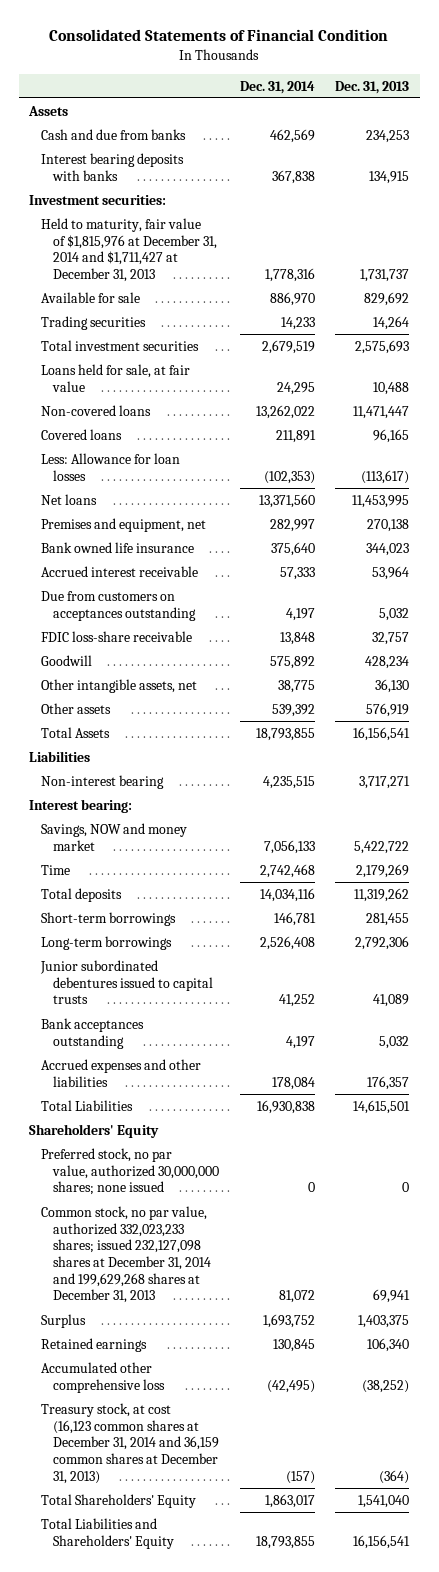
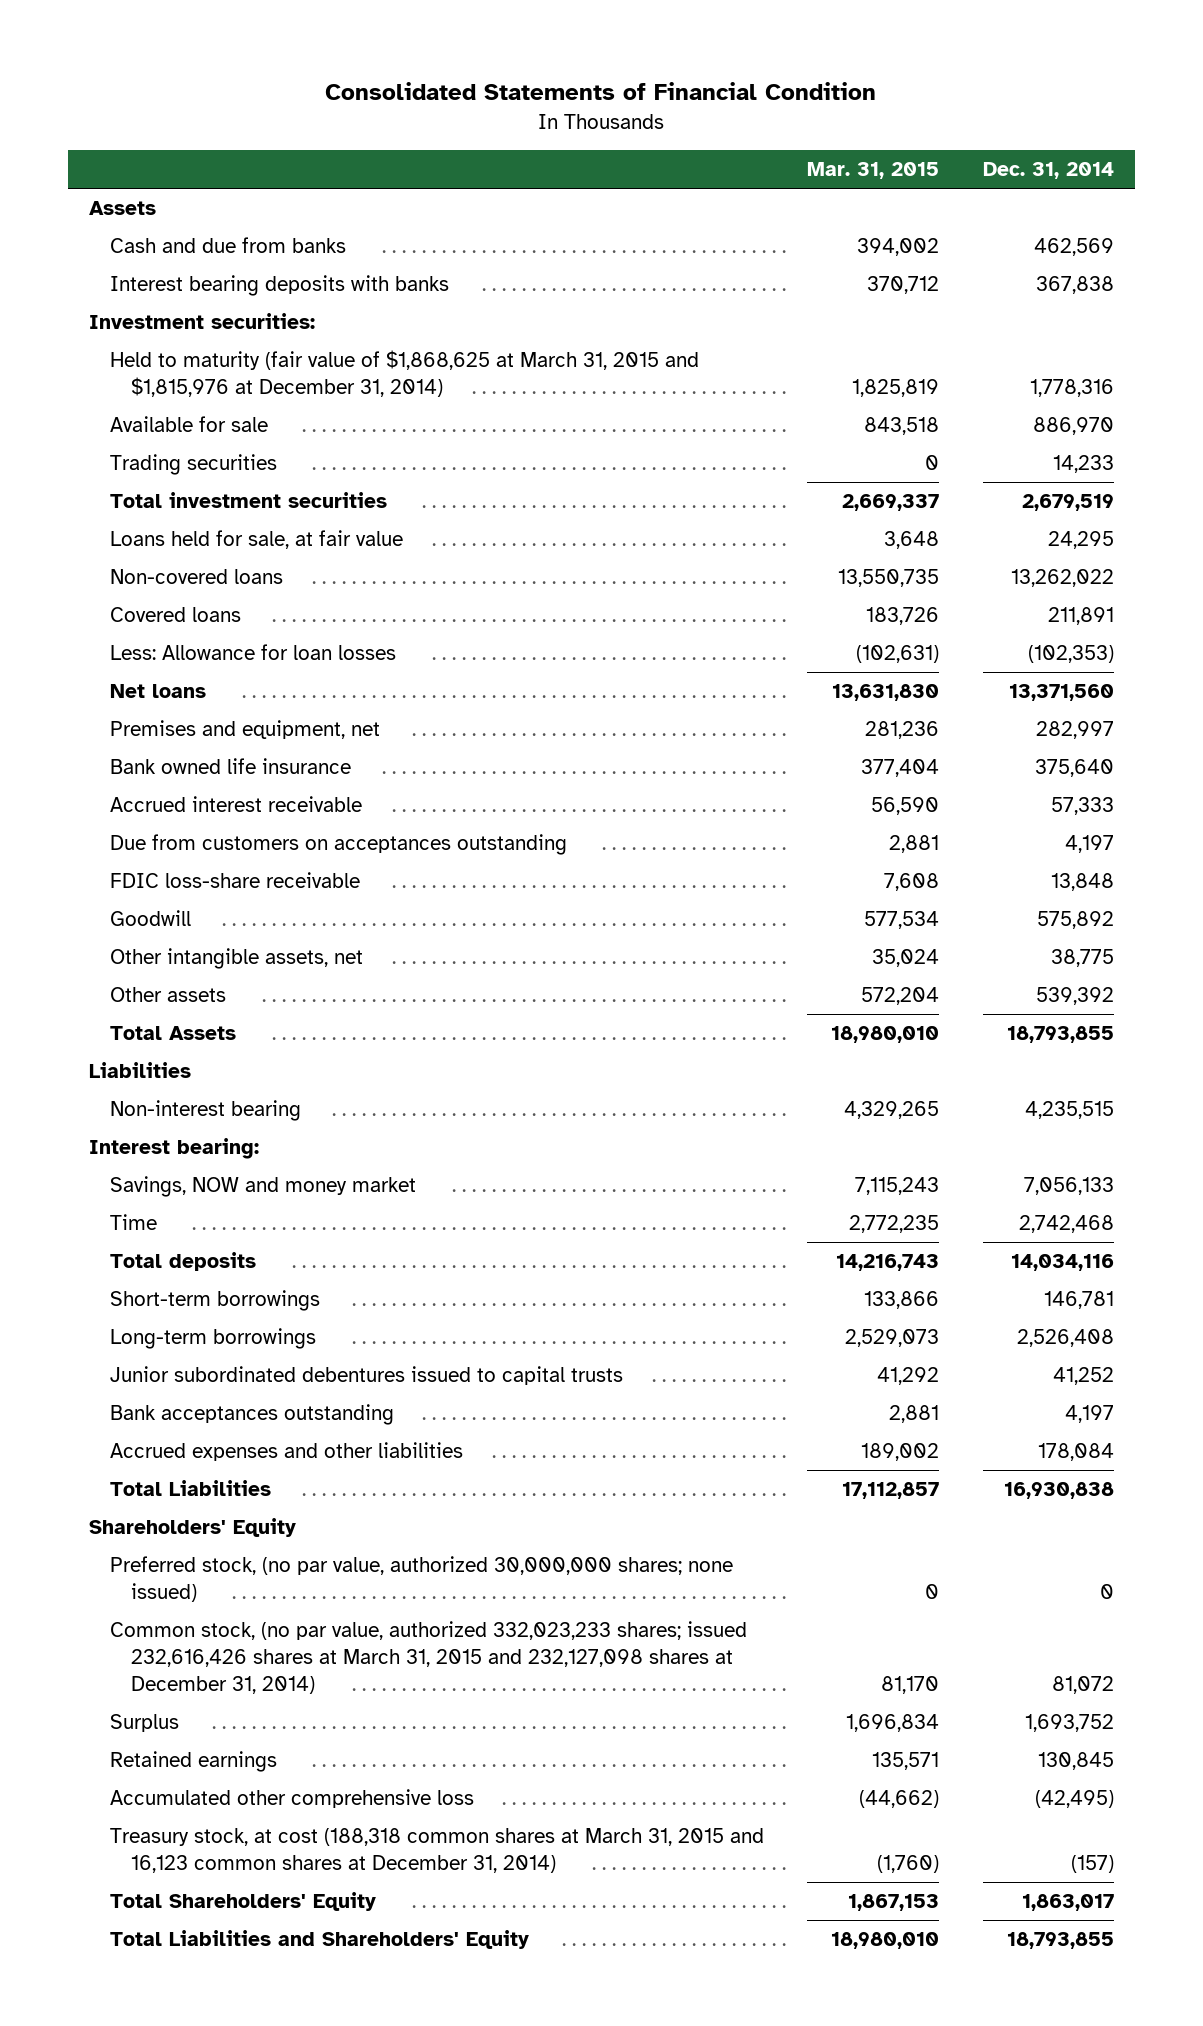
- | Dec. 31, 2014 | Dec. 31, 2013
+ | Mar. 31, 2015 | Dec. 31, 2014
- Held to maturity, fair value of $1,815,976 at December 31, 2014 and $1,711,427 at December 31, 2013 | 1,778,316 | 1,731,737
+ Held to maturity (fair value of $1,868,625 at March 31, 2015 and $1,815,976 at December 31, 2014) | 1,825,819 | 1,778,316
- Preferred stock, no par value, authorized 30,000,000 shares; none issued | 0 | 0
- Common stock, no par value, authorized 332,023,233 shares; issued 232,127,098 shares at December 31, 2014 and 199,629,268 shares at December 31, 2013 | 81,072 | 69,941
+ Preferred stock, (no par value, authorized 30,000,000 shares; none issued) | 0 | 0
+ Common stock, (no par value, authorized 332,023,233 shares; issued 232,616,426 shares at March 31, 2015 and 232,127,098 shares at December 31, 2014) | 81,170 | 81,072
- Treasury stock, at cost (16,123 common shares at December 31, 2014 and 36,159 common shares at December 31, 2013) | (157) | (364)
+ Treasury stock, at cost (188,318 common shares at March 31, 2015 and 16,123 common shares at December 31, 2014) | (1,760) | (157)

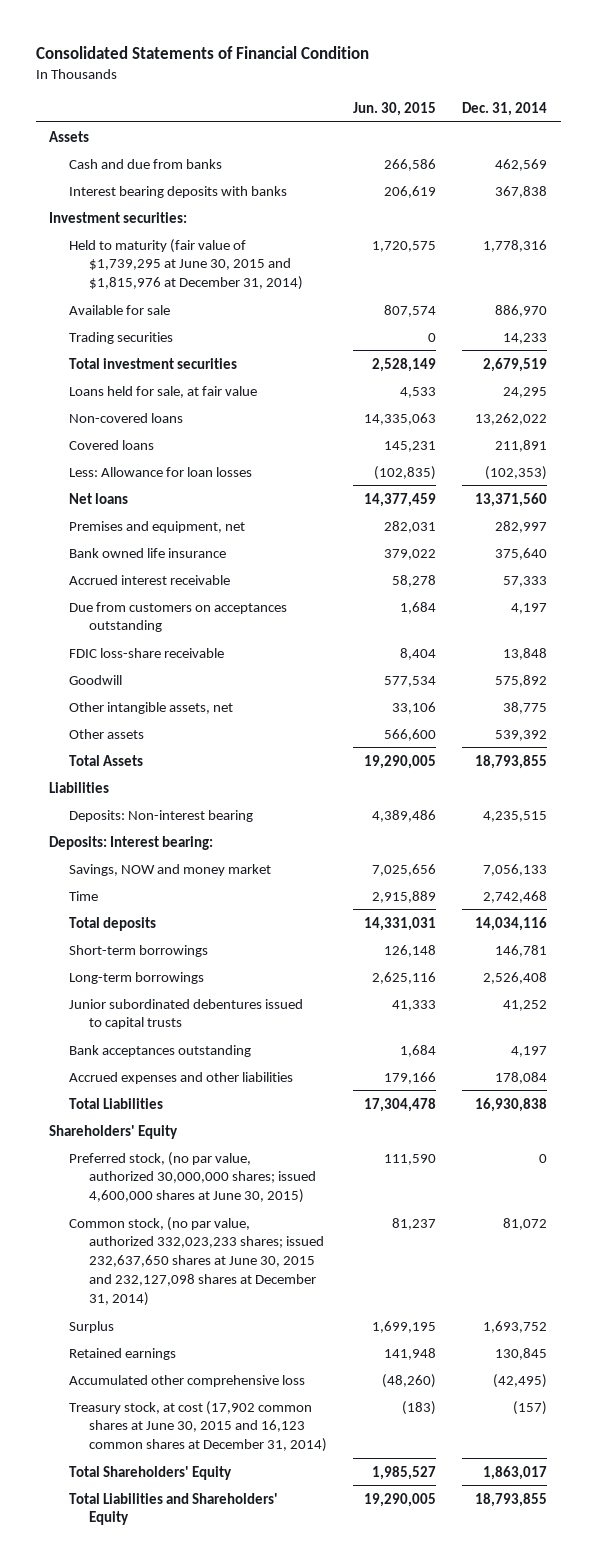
- | Mar. 31, 2015 | Dec. 31, 2014
+ | Jun. 30, 2015 | Dec. 31, 2014
- Held to maturity (fair value of $1,868,625 at March 31, 2015 and $1,815,976 at December 31, 2014) | 1,825,819 | 1,778,316
+ Held to maturity (fair value of $1,739,295 at June 30, 2015 and $1,815,976 at December 31, 2014) | 1,720,575 | 1,778,316
- Non-interest bearing | 4,329,265 | 4,235,515
- Interest bearing:
+ Deposits: Non-interest bearing | 4,389,486 | 4,235,515
+ Deposits: Interest bearing:
- Preferred stock, (no par value, authorized 30,000,000 shares; none issued) | 0 | 0
- Common stock, (no par value, authorized 332,023,233 shares; issued 232,616,426 shares at March 31, 2015 and 232,127,098 shares at December 31, 2014) | 81,170 | 81,072
+ Preferred stock, (no par value, authorized 30,000,000 shares; issued 4,600,000 shares at June 30, 2015) | 111,590 | 0
+ Common stock, (no par value, authorized 332,023,233 shares; issued 232,637,650 shares at June 30, 2015 and 232,127,098 shares at December 31, 2014) | 81,237 | 81,072
- Treasury stock, at cost (188,318 common shares at March 31, 2015 and 16,123 common shares at December 31, 2014) | (1,760) | (157)
+ Treasury stock, at cost (17,902 common shares at June 30, 2015 and 16,123 common shares at December 31, 2014) | (183) | (157)

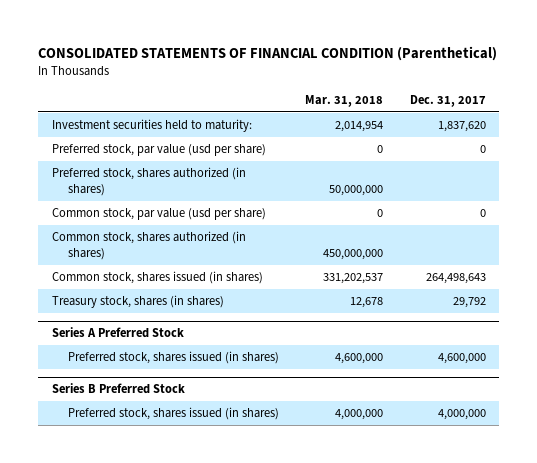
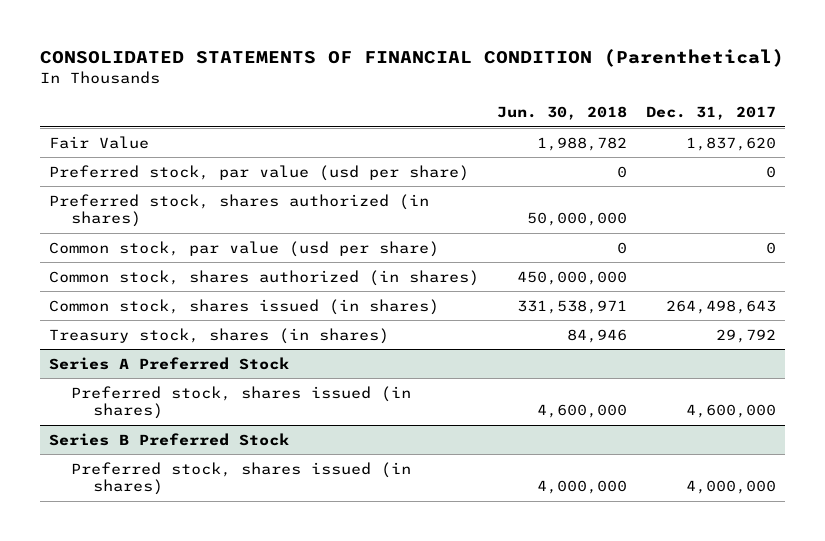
- | Mar. 31, 2018 | Dec. 31, 2017
+ | Jun. 30, 2018 | Dec. 31, 2017
- Investment securities held to maturity: | 2,014,954 | 1,837,620
+ Fair Value | 1,988,782 | 1,837,620

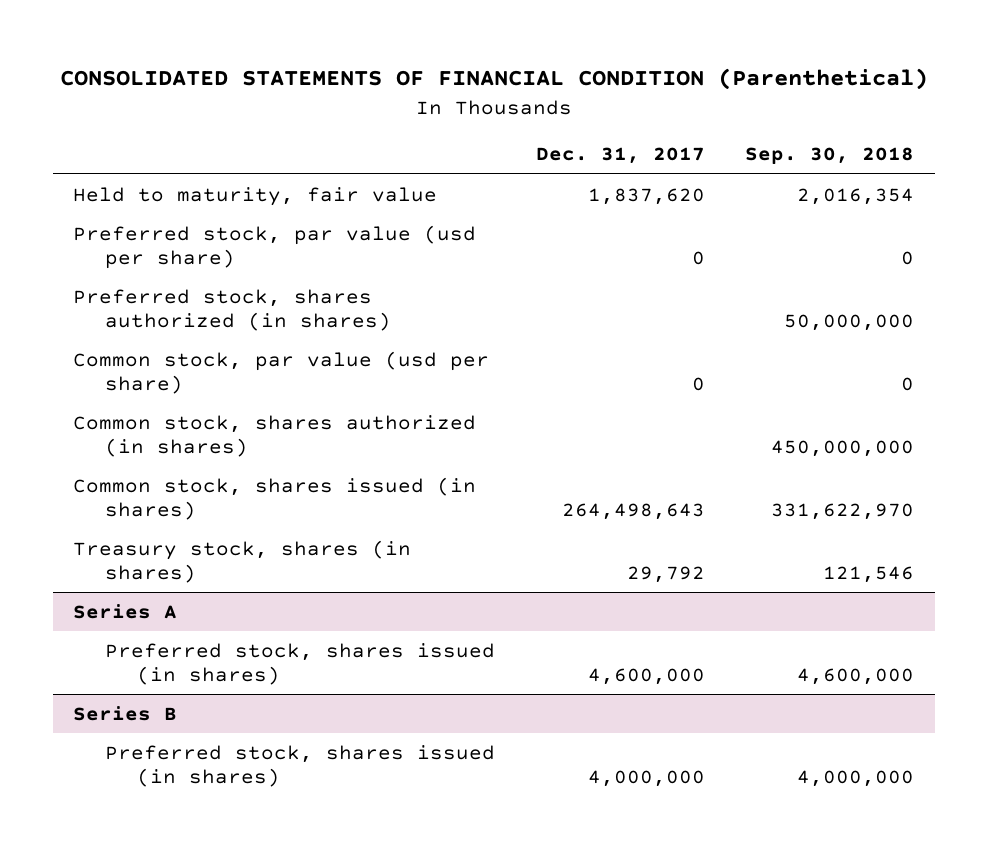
- | Jun. 30, 2018 | Dec. 31, 2017
+ | Dec. 31, 2017 | Sep. 30, 2018
- Fair Value | 1,988,782 | 1,837,620
+ Held to maturity, fair value | 1,837,620 | 2,016,354
- Series A Preferred Stock
+ Series A
- Series B Preferred Stock
+ Series B

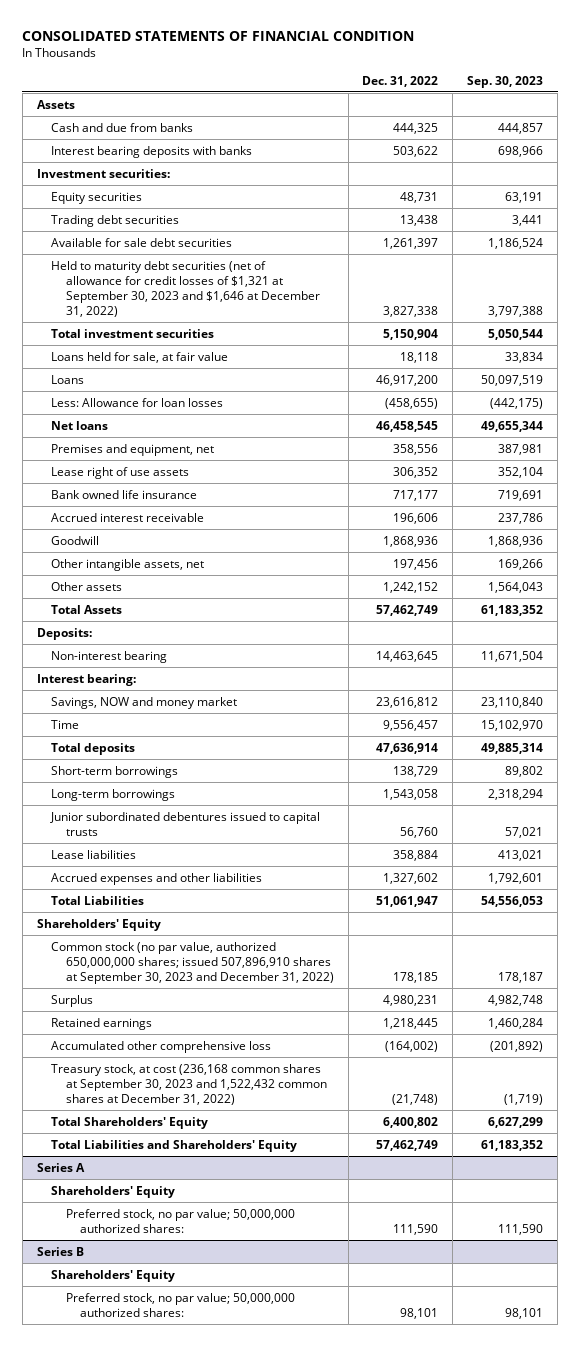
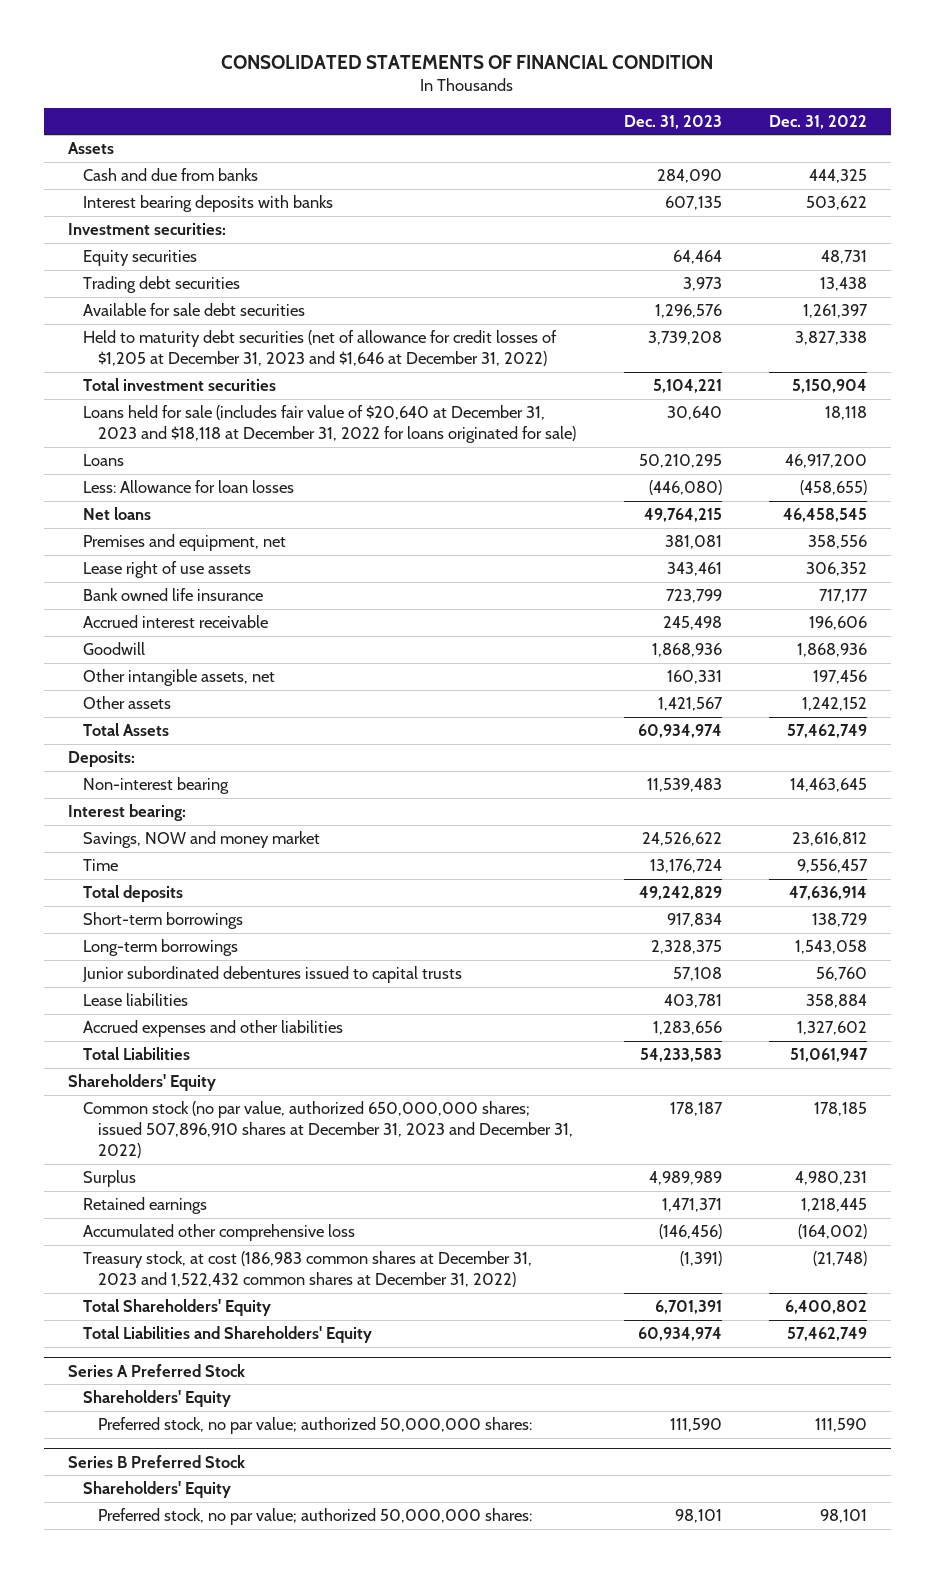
- | Dec. 31, 2022 | Sep. 30, 2023
+ | Dec. 31, 2023 | Dec. 31, 2022
- Held to maturity debt securities (net of allowance for credit losses of $1,321 at September 30, 2023 and $1,646 at December 31, 2022) | 3,827,338 | 3,797,388
+ Held to maturity debt securities (net of allowance for credit losses of $1,205 at December 31, 2023 and $1,646 at December 31, 2022) | 3,739,208 | 3,827,338
- Loans held for sale, at fair value | 18,118 | 33,834
+ Loans held for sale (includes fair value of $20,640 at December 31, 2023 and $18,118 at December 31, 2022 for loans originated for sale) | 30,640 | 18,118
- Common stock (no par value, authorized 650,000,000 shares; issued 507,896,910 shares at September 30, 2023 and December 31, 2022) | 178,185 | 178,187
+ Common stock (no par value, authorized 650,000,000 shares; issued 507,896,910 shares at December 31, 2023 and December 31, 2022) | 178,187 | 178,185
- Treasury stock, at cost (236,168 common shares at September 30, 2023 and 1,522,432 common shares at December 31, 2022) | (21,748) | (1,719)
+ Treasury stock, at cost (186,983 common shares at December 31, 2023 and 1,522,432 common shares at December 31, 2022) | (1,391) | (21,748)
- Series A
+ Series A Preferred Stock
- Preferred stock, no par value; 50,000,000 authorized shares: | 111,590 | 111,590
- Series B
+ Preferred stock, no par value; authorized 50,000,000 shares: | 111,590 | 111,590
+ Series B Preferred Stock
- Preferred stock, no par value; 50,000,000 authorized shares: | 98,101 | 98,101
+ Preferred stock, no par value; authorized 50,000,000 shares: | 98,101 | 98,101

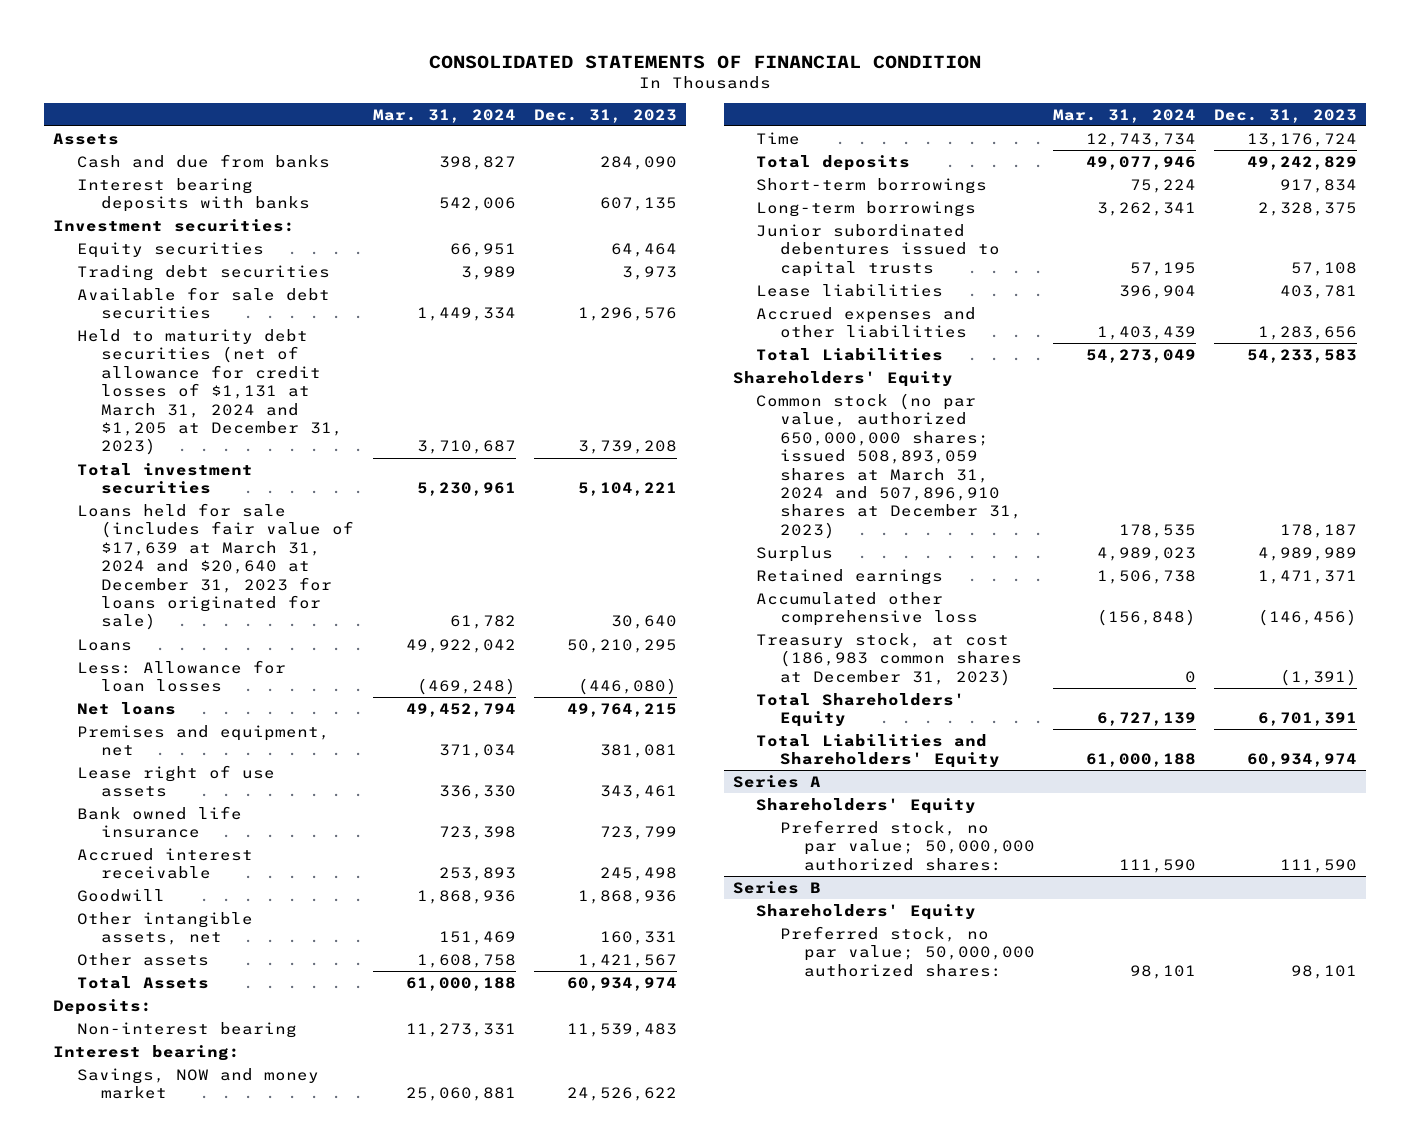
- | Dec. 31, 2023 | Dec. 31, 2022
+ | Mar. 31, 2024 | Dec. 31, 2023
- Held to maturity debt securities (net of allowance for credit losses of $1,205 at December 31, 2023 and $1,646 at December 31, 2022) | 3,739,208 | 3,827,338
+ Held to maturity debt securities (net of allowance for credit losses of $1,131 at March 31, 2024 and $1,205 at December 31, 2023) | 3,710,687 | 3,739,208
- Loans held for sale (includes fair value of $20,640 at December 31, 2023 and $18,118 at December 31, 2022 for loans originated for sale) | 30,640 | 18,118
+ Loans held for sale (includes fair value of $17,639 at March 31, 2024 and $20,640 at December 31, 2023 for loans originated for sale) | 61,782 | 30,640
- Common stock (no par value, authorized 650,000,000 shares; issued 507,896,910 shares at December 31, 2023 and December 31, 2022) | 178,187 | 178,185
+ Common stock (no par value, authorized 650,000,000 shares; issued 508,893,059 shares at March 31, 2024 and 507,896,910 shares at December 31, 2023) | 178,535 | 178,187
- Treasury stock, at cost (186,983 common shares at December 31, 2023 and 1,522,432 common shares at December 31, 2022) | (1,391) | (21,748)
+ Treasury stock, at cost (186,983 common shares at December 31, 2023) | 0 | (1,391)
- Series A Preferred Stock
+ Series A
- Preferred stock, no par value; authorized 50,000,000 shares: | 111,590 | 111,590
- Series B Preferred Stock
+ Preferred stock, no par value; 50,000,000 authorized shares: | 111,590 | 111,590
+ Series B
- Preferred stock, no par value; authorized 50,000,000 shares: | 98,101 | 98,101
+ Preferred stock, no par value; 50,000,000 authorized shares: | 98,101 | 98,101

